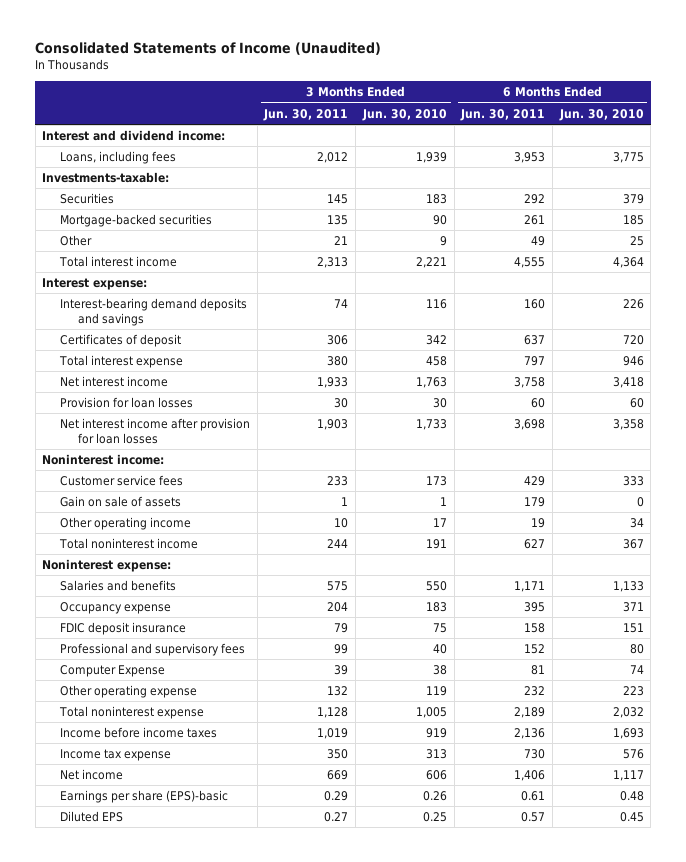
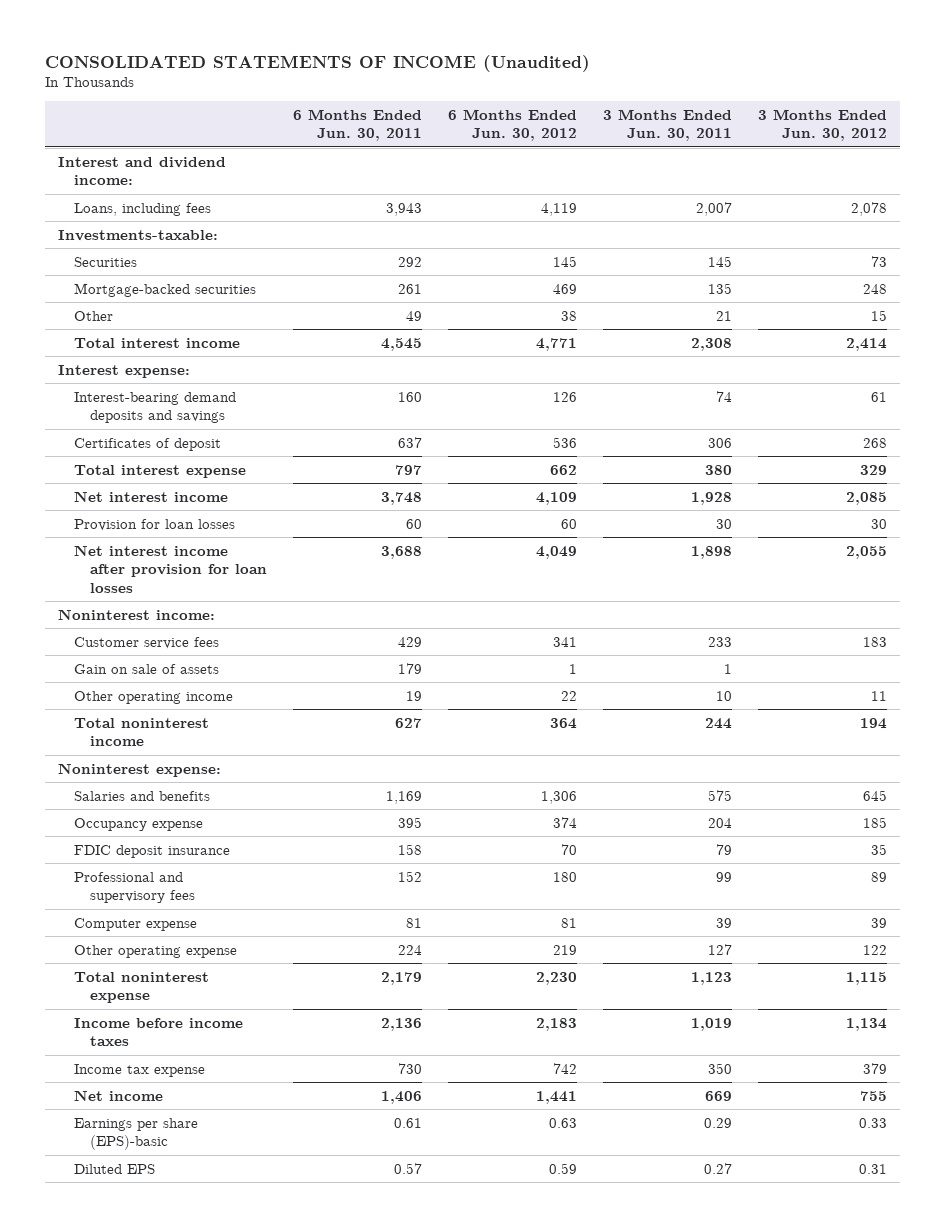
- Consolidated Statements of Income (Unaudited)
+ CONSOLIDATED STATEMENTS OF INCOME (Unaudited)
- | 3 Months Ended Jun. 30, 2011 | 3 Months Ended Jun. 30, 2010 | 6 Months Ended Jun. 30, 2011 | 6 Months Ended Jun. 30, 2010
+ | 6 Months Ended Jun. 30, 2011 | 6 Months Ended Jun. 30, 2012 | 3 Months Ended Jun. 30, 2011 | 3 Months Ended Jun. 30, 2012
- Loans, including fees | 2,012 | 1,939 | 3,953 | 3,775
+ Loans, including fees | 3,943 | 4,119 | 2,007 | 2,078
- Total interest income | 2,313 | 2,221 | 4,555 | 4,364
+ Total interest income | 4,545 | 4,771 | 2,308 | 2,414
- Net interest income | 1,933 | 1,763 | 3,758 | 3,418
+ Net interest income | 3,748 | 4,109 | 1,928 | 2,085
- Net interest income after provision for loan losses | 1,903 | 1,733 | 3,698 | 3,358
+ Net interest income after provision for loan losses | 3,688 | 4,049 | 1,898 | 2,055
- Salaries and benefits | 575 | 550 | 1,171 | 1,133
+ Salaries and benefits | 1,169 | 1,306 | 575 | 645
- Computer Expense | 39 | 38 | 81 | 74
- Other operating expense | 132 | 119 | 232 | 223
- Total noninterest expense | 1,128 | 1,005 | 2,189 | 2,032
+ Computer expense | 81 | 81 | 39 | 39
+ Other operating expense | 224 | 219 | 127 | 122
+ Total noninterest expense | 2,179 | 2,230 | 1,123 | 1,115

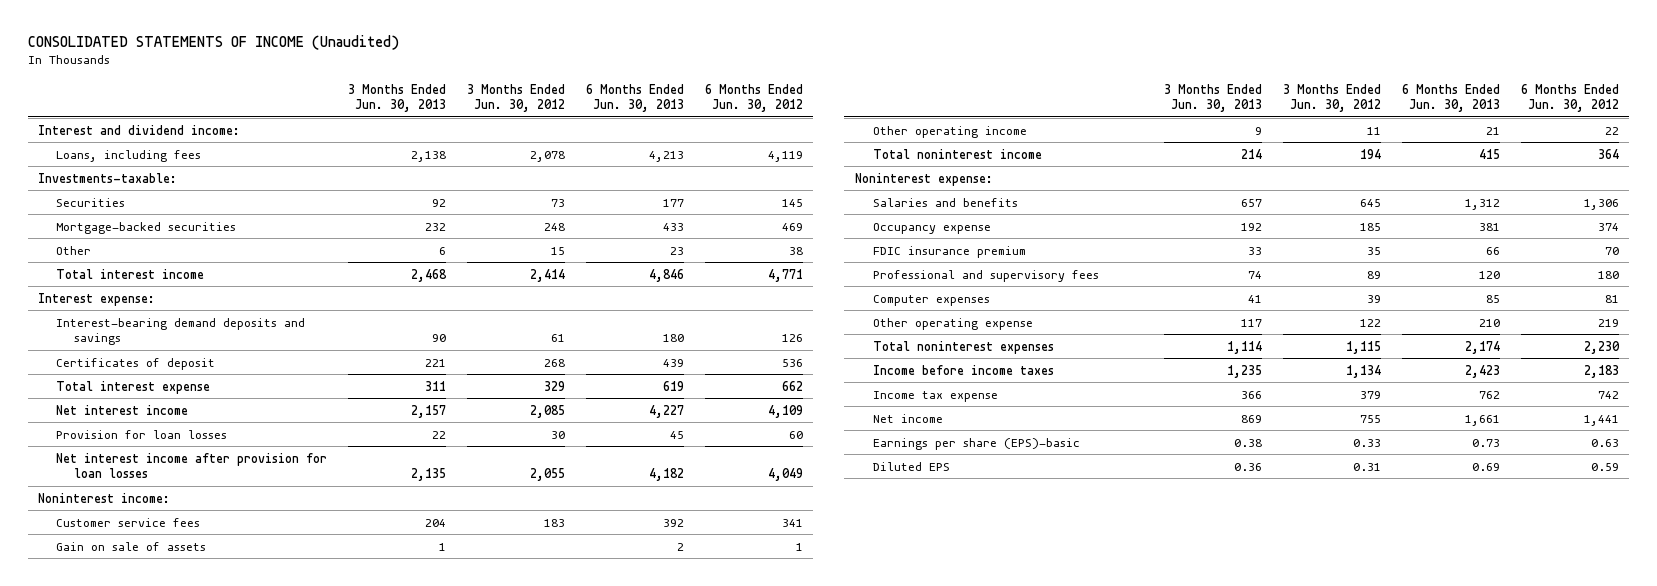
- | 6 Months Ended Jun. 30, 2011 | 6 Months Ended Jun. 30, 2012 | 3 Months Ended Jun. 30, 2011 | 3 Months Ended Jun. 30, 2012
+ | 3 Months Ended Jun. 30, 2013 | 3 Months Ended Jun. 30, 2012 | 6 Months Ended Jun. 30, 2013 | 6 Months Ended Jun. 30, 2012
- FDIC deposit insurance | 158 | 70 | 79 | 35
+ FDIC insurance premium | 33 | 35 | 66 | 70
- Computer expense | 81 | 81 | 39 | 39
+ Computer expenses | 41 | 39 | 85 | 81
- Total noninterest expense | 2,179 | 2,230 | 1,123 | 1,115
+ Total noninterest expenses | 1,114 | 1,115 | 2,174 | 2,230

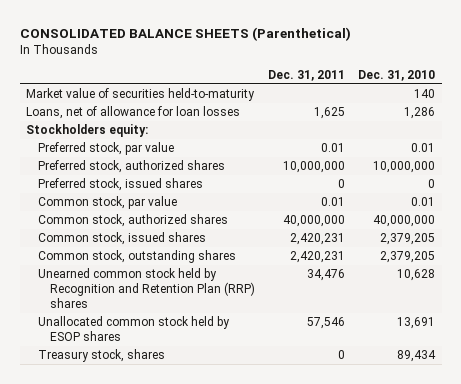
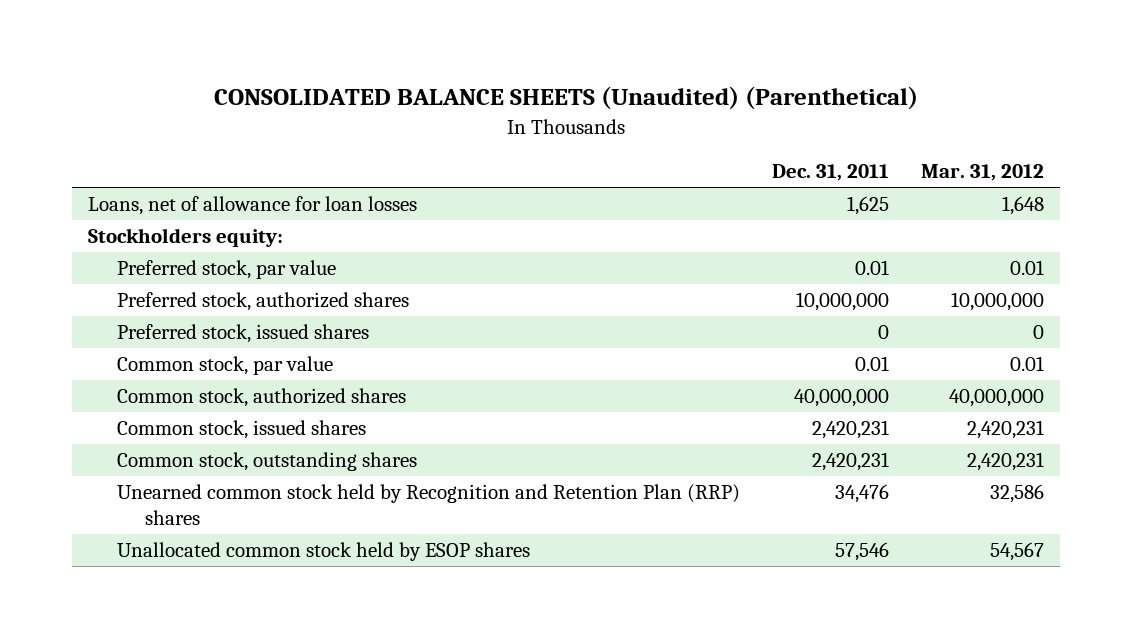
- CONSOLIDATED BALANCE SHEETS (Parenthetical)
+ CONSOLIDATED BALANCE SHEETS (Unaudited) (Parenthetical)
- | Dec. 31, 2011 | Dec. 31, 2010
+ | Dec. 31, 2011 | Mar. 31, 2012
- Market value of securities held-to-maturity | | 140
- Treasury stock, shares | 0 | 89,434

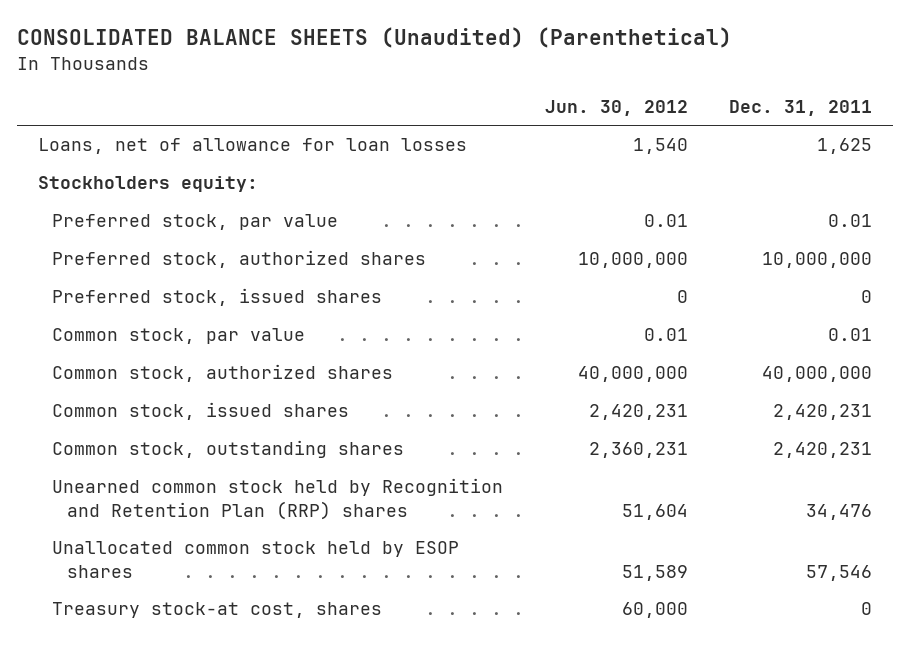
- | Dec. 31, 2011 | Mar. 31, 2012
+ | Jun. 30, 2012 | Dec. 31, 2011
+ Treasury stock-at cost, shares | 60,000 | 0

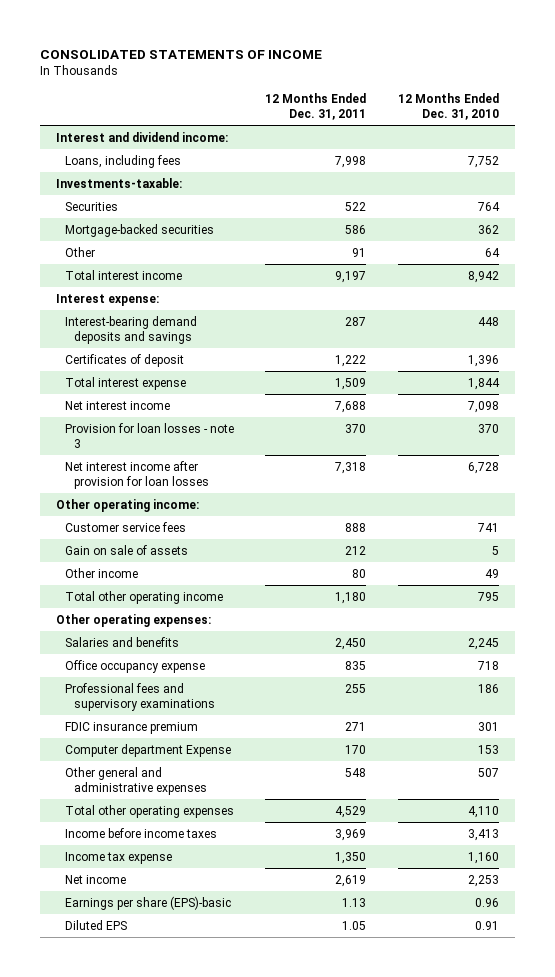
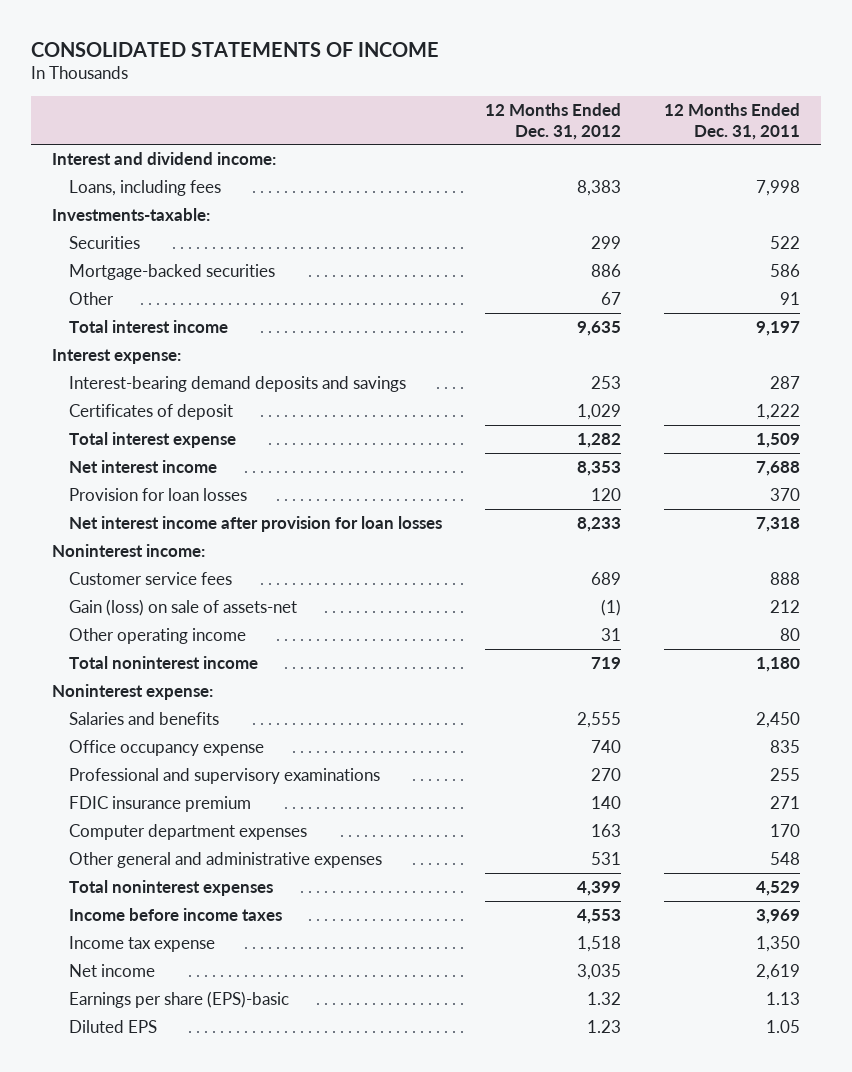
- | 12 Months Ended Dec. 31, 2011 | 12 Months Ended Dec. 31, 2010
+ | 12 Months Ended Dec. 31, 2012 | 12 Months Ended Dec. 31, 2011
- Provision for loan losses - note 3 | 370 | 370
+ Provision for loan losses | 120 | 370
- Other operating income:
+ Noninterest income:
- Gain on sale of assets | 212 | 5
- Other income | 80 | 49
- Total other operating income | 1,180 | 795
- Other operating expenses:
+ Gain (loss) on sale of assets-net | (1) | 212
+ Other operating income | 31 | 80
+ Total noninterest income | 719 | 1,180
+ Noninterest expense:
- Professional fees and supervisory examinations | 255 | 186
+ Professional and supervisory examinations | 270 | 255
- Computer department Expense | 170 | 153
+ Computer department expenses | 163 | 170
- Total other operating expenses | 4,529 | 4,110
+ Total noninterest expenses | 4,399 | 4,529

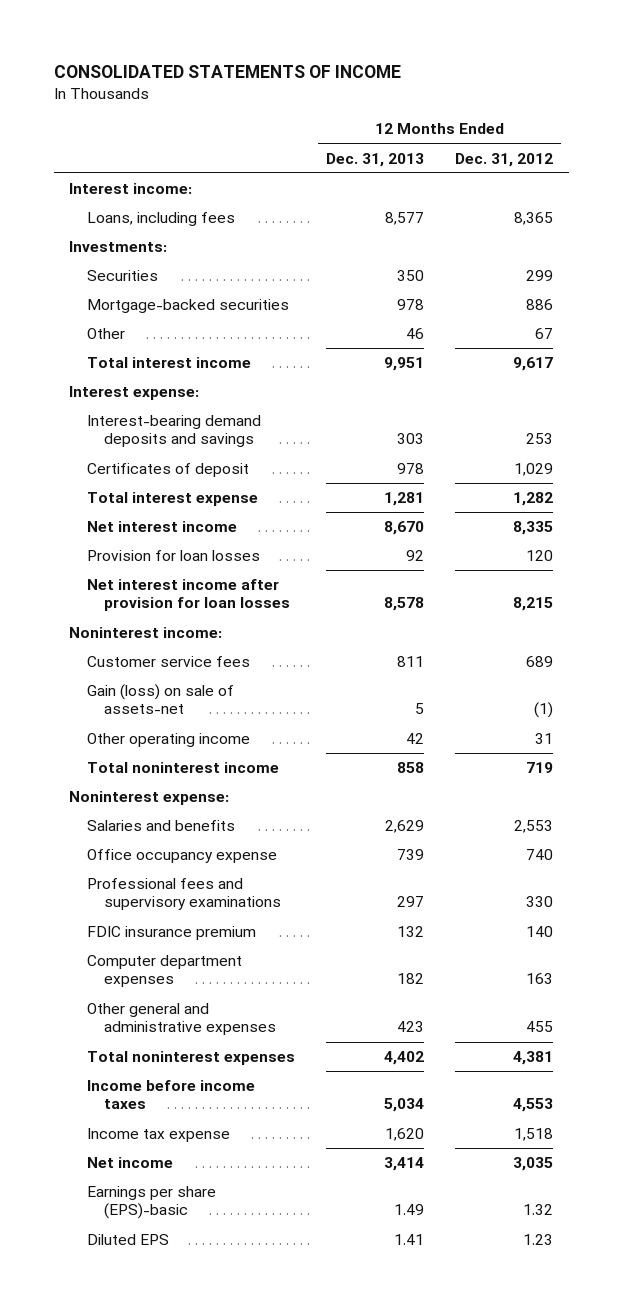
- | 12 Months Ended Dec. 31, 2012 | 12 Months Ended Dec. 31, 2011
+ | 12 Months Ended Dec. 31, 2013 | 12 Months Ended Dec. 31, 2012
- Interest and dividend income:
- Loans, including fees | 8,383 | 7,998
- Investments-taxable:
+ Interest income:
+ Loans, including fees | 8,577 | 8,365
+ Investments:
- Total interest income | 9,635 | 9,197
+ Total interest income | 9,951 | 9,617
- Net interest income | 8,353 | 7,688
+ Net interest income | 8,670 | 8,335
- Net interest income after provision for loan losses | 8,233 | 7,318
+ Net interest income after provision for loan losses | 8,578 | 8,215
- Salaries and benefits | 2,555 | 2,450
+ Salaries and benefits | 2,629 | 2,553
- Professional and supervisory examinations | 270 | 255
+ Professional fees and supervisory examinations | 297 | 330
- Other general and administrative expenses | 531 | 548
- Total noninterest expenses | 4,399 | 4,529
+ Other general and administrative expenses | 423 | 455
+ Total noninterest expenses | 4,402 | 4,381

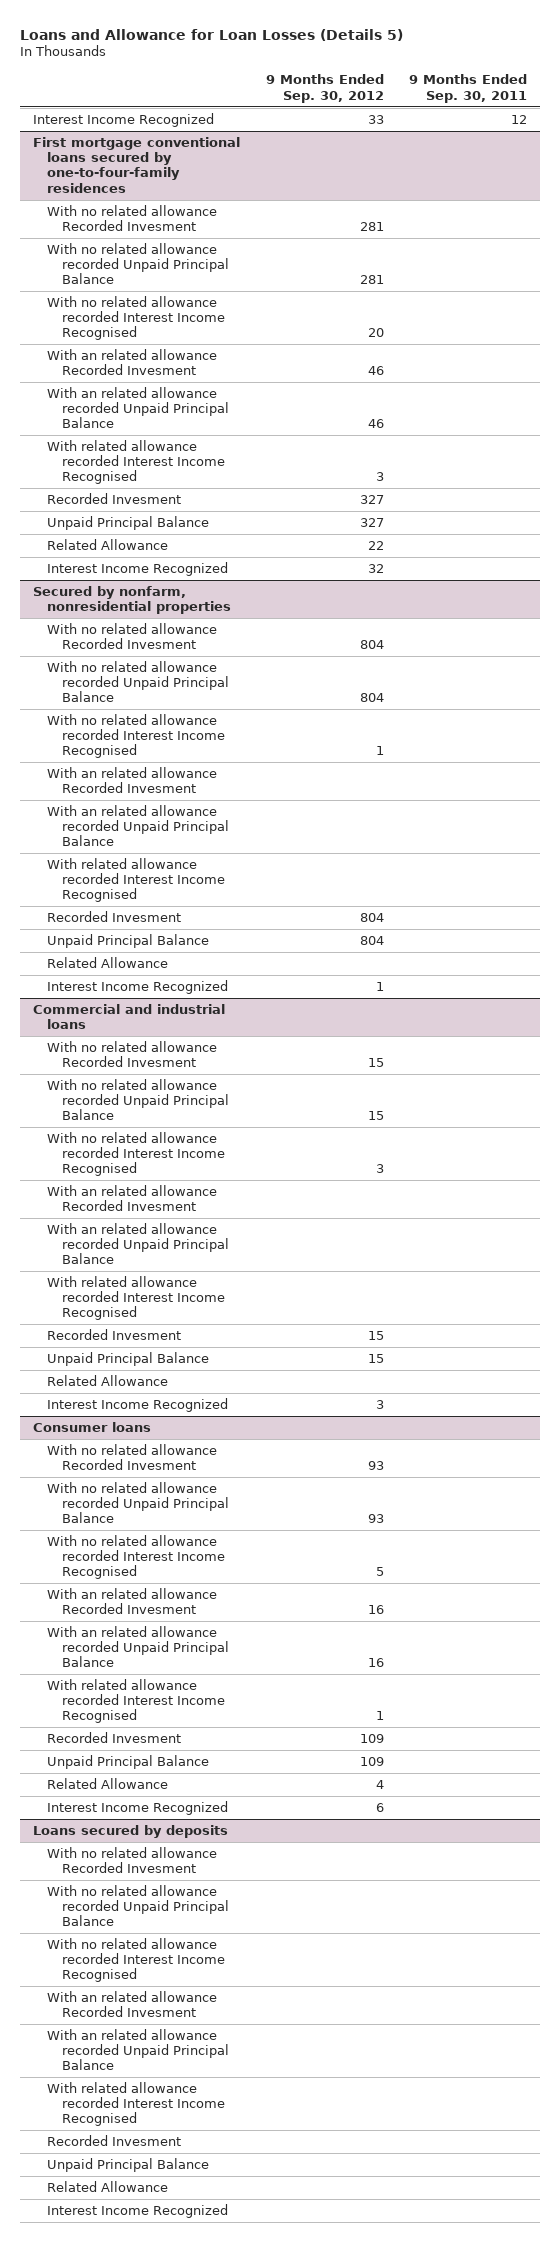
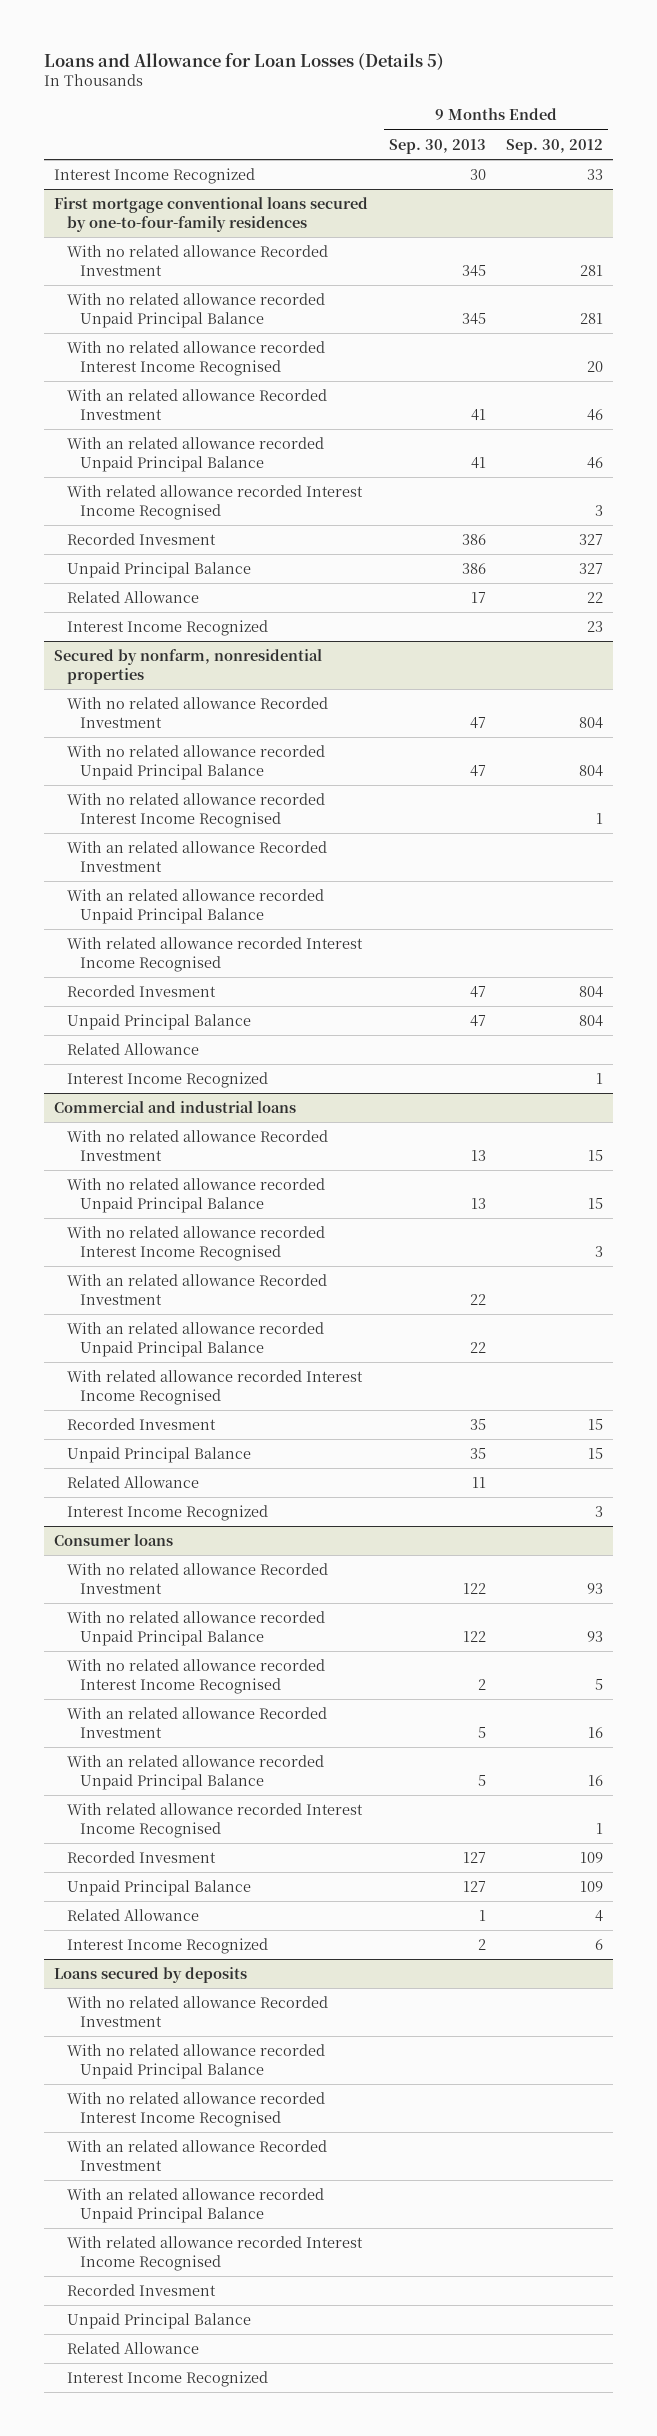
- | 9 Months Ended Sep. 30, 2012 | 9 Months Ended Sep. 30, 2011
+ | 9 Months Ended Sep. 30, 2013 | 9 Months Ended Sep. 30, 2012
@ First mortgage conventional loans secured by one-to-four-family residences
- With no related allowance Recorded Invesment | 281 |
+ With no related allowance Recorded Investment | 345 | 281
- With an related allowance Recorded Invesment | 46 |
+ With an related allowance Recorded Investment | 41 | 46
- Interest Income Recognized | 32 |
+ Interest Income Recognized | | 23
@ Secured by nonfarm, nonresidential properties
- With no related allowance Recorded Invesment | 804 |
+ With no related allowance Recorded Investment | 47 | 804
- With an related allowance Recorded Invesment
+ With an related allowance Recorded Investment
@ Commercial and industrial loans
- With no related allowance Recorded Invesment | 15 |
+ With no related allowance Recorded Investment | 13 | 15
- With an related allowance Recorded Invesment
+ With an related allowance Recorded Investment | 22 |
@ Consumer loans
- With no related allowance Recorded Invesment | 93 |
+ With no related allowance Recorded Investment | 122 | 93
- With an related allowance Recorded Invesment | 16 |
+ With an related allowance Recorded Investment | 5 | 16
@ Loans secured by deposits
- With no related allowance Recorded Invesment
+ With no related allowance Recorded Investment
- With an related allowance Recorded Invesment
+ With an related allowance Recorded Investment

